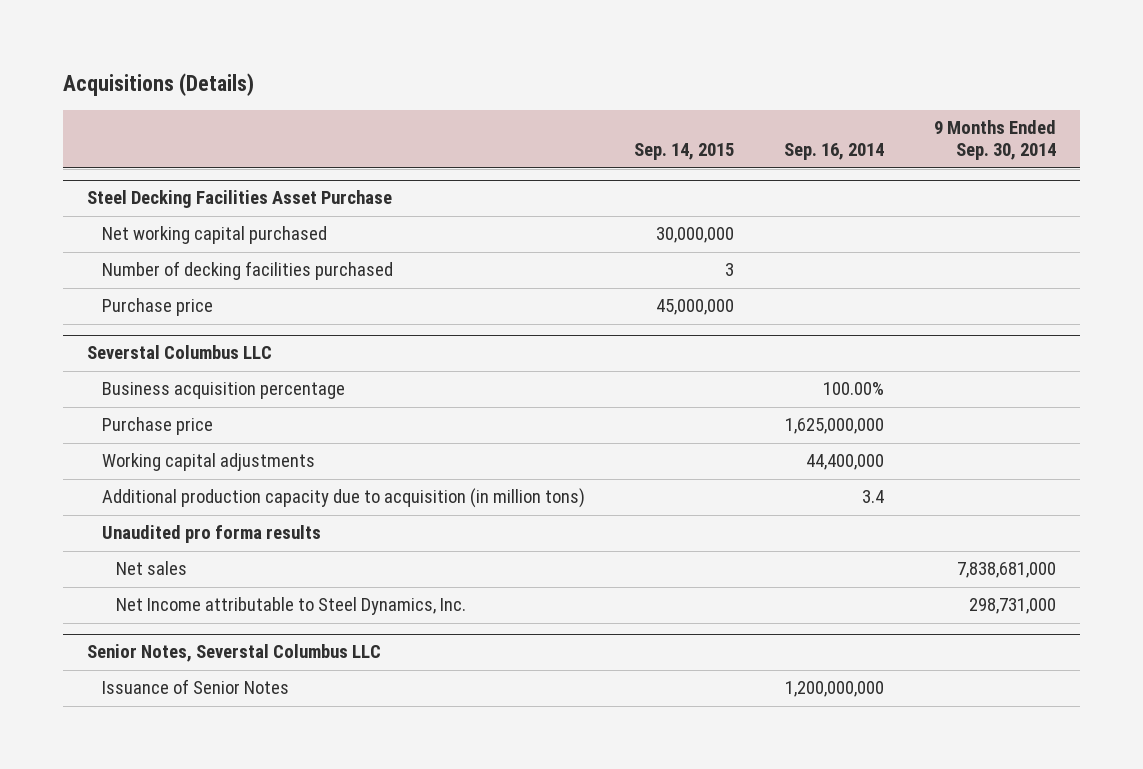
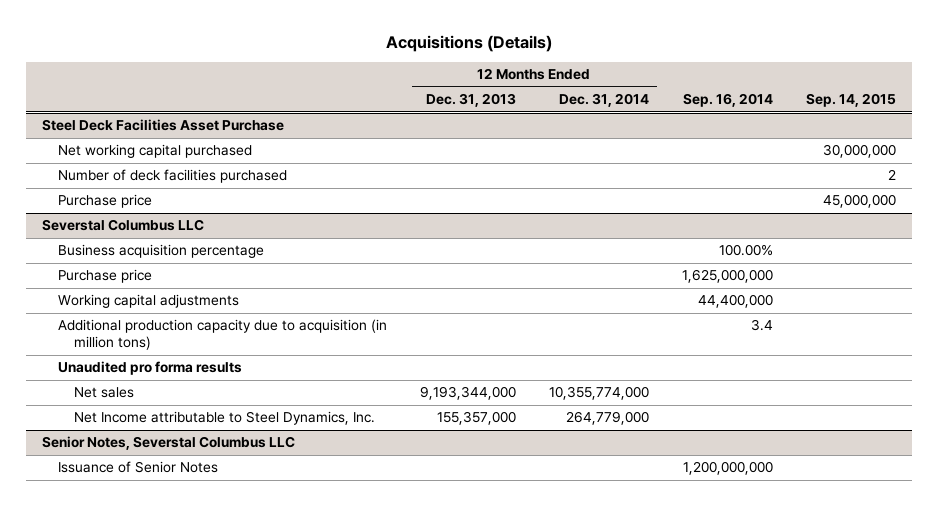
- | Sep. 14, 2015 | Sep. 16, 2014 | 9 Months Ended Sep. 30, 2014
+ | 12 Months Ended Dec. 31, 2013 | 12 Months Ended Dec. 31, 2014 | Sep. 16, 2014 | Sep. 14, 2015
- Steel Decking Facilities Asset Purchase
+ Steel Deck Facilities Asset Purchase
- Number of decking facilities purchased | 3 | |
+ Number of deck facilities purchased | | | | 2

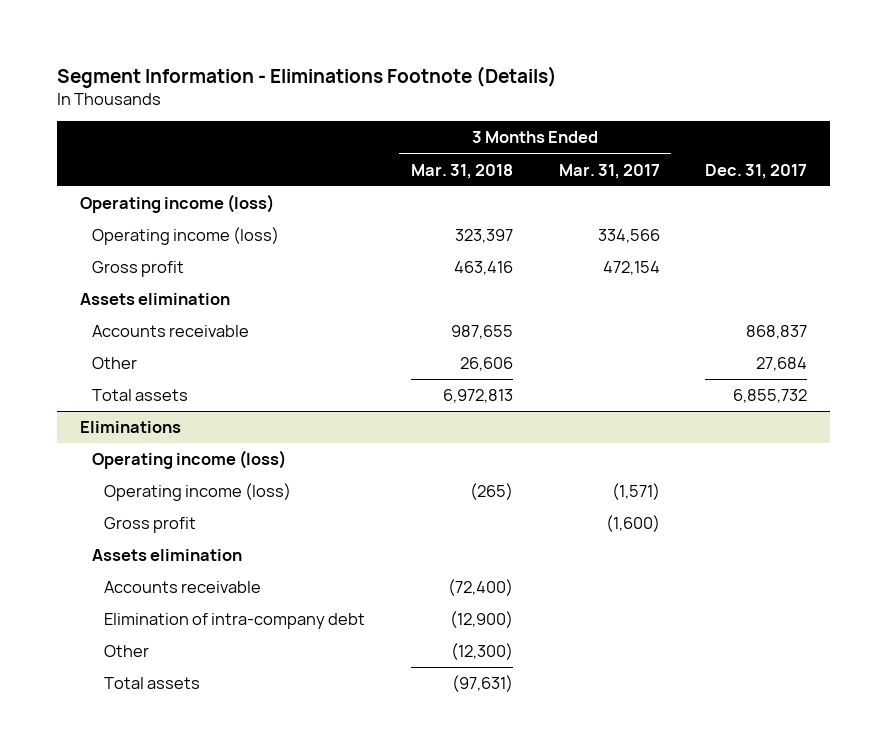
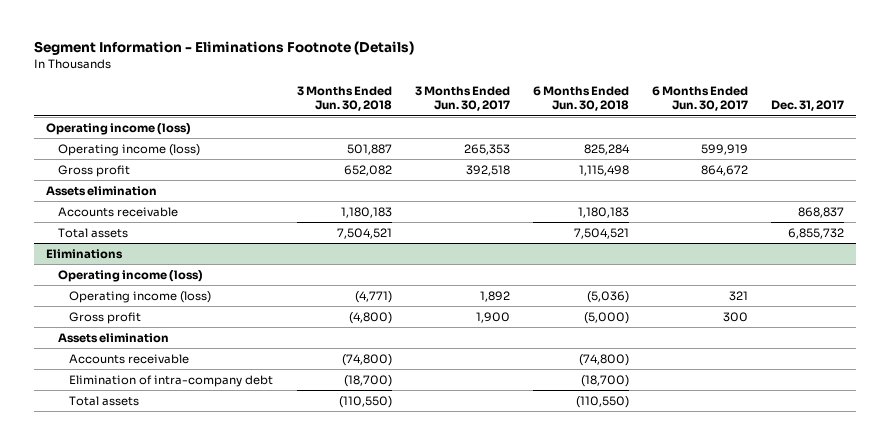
- | 3 Months Ended Mar. 31, 2018 | 3 Months Ended Mar. 31, 2017 | Dec. 31, 2017
+ | 3 Months Ended Jun. 30, 2018 | 3 Months Ended Jun. 30, 2017 | 6 Months Ended Jun. 30, 2018 | 6 Months Ended Jun. 30, 2017 | Dec. 31, 2017
- Other | 26,606 | | 27,684
@ Eliminations
- Other | (12,300) | |

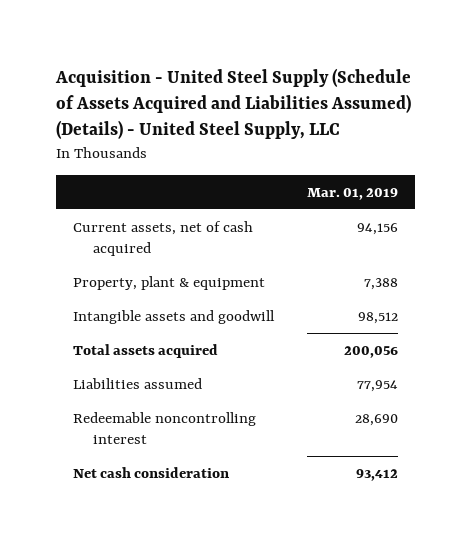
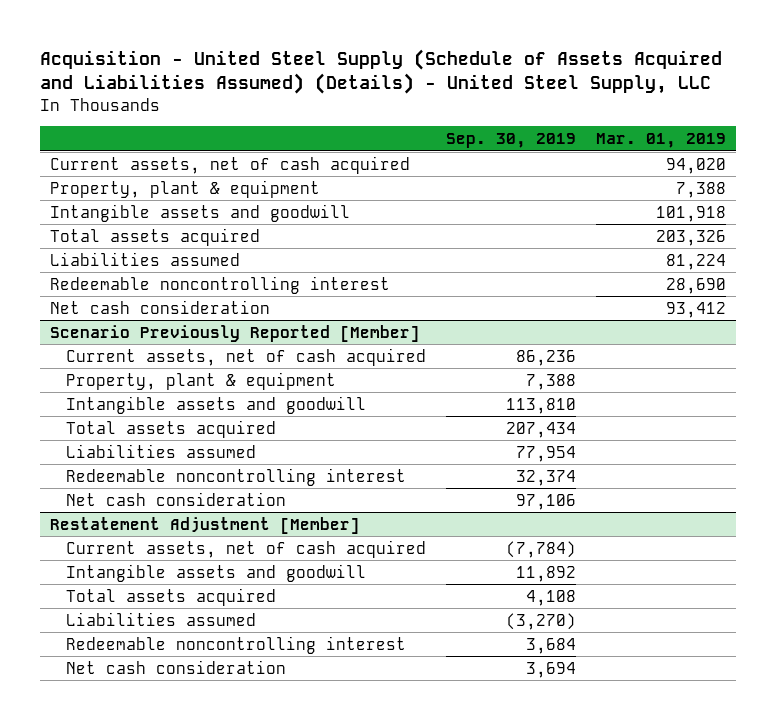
- | Mar. 01, 2019
+ | Sep. 30, 2019 | Mar. 01, 2019
- Current assets, net of cash acquired | 94,156
+ Current assets, net of cash acquired | | 94,020
- Intangible assets and goodwill | 98,512
- Total assets acquired | 200,056
- Liabilities assumed | 77,954
+ Intangible assets and goodwill | | 101,918
+ Total assets acquired | | 203,326
+ Liabilities assumed | | 81,224
+ Scenario Previously Reported [Member]
+ Current assets, net of cash acquired | 86,236 |
+ Property, plant & equipment | 7,388 |
+ Intangible assets and goodwill | 113,810 |
+ Total assets acquired | 207,434 |
+ Liabilities assumed | 77,954 |
+ Redeemable noncontrolling interest | 32,374 |
+ Net cash consideration | 97,106 |
+ Restatement Adjustment [Member]
+ Current assets, net of cash acquired | (7,784) |
+ Intangible assets and goodwill | 11,892 |
+ Total assets acquired | 4,108 |
+ Liabilities assumed | (3,270) |
+ Redeemable noncontrolling interest | 3,684 |
+ Net cash consideration | 3,694 |

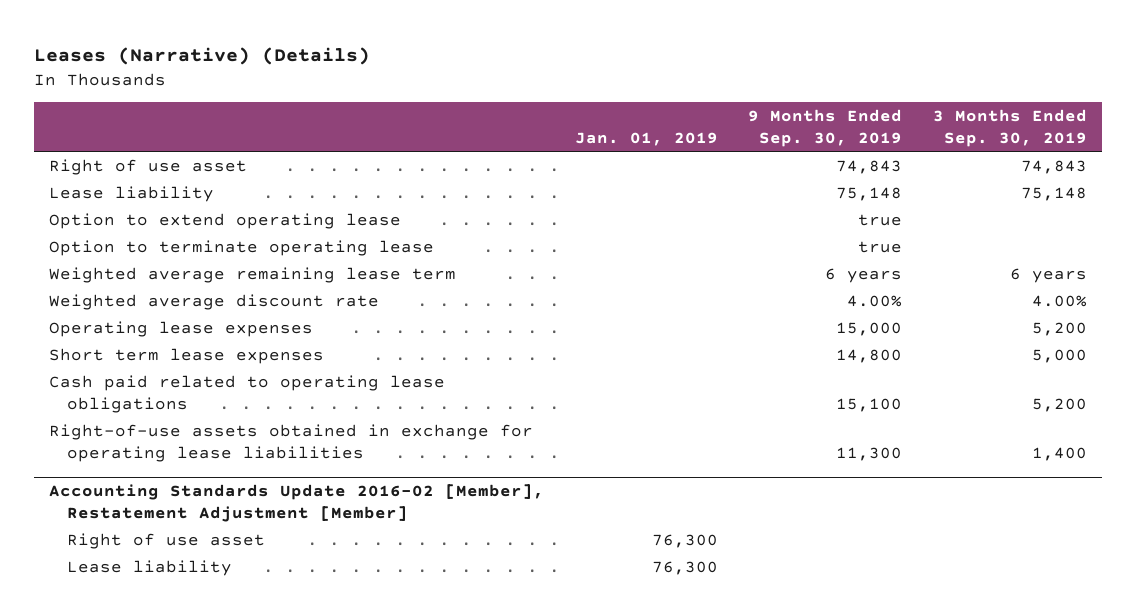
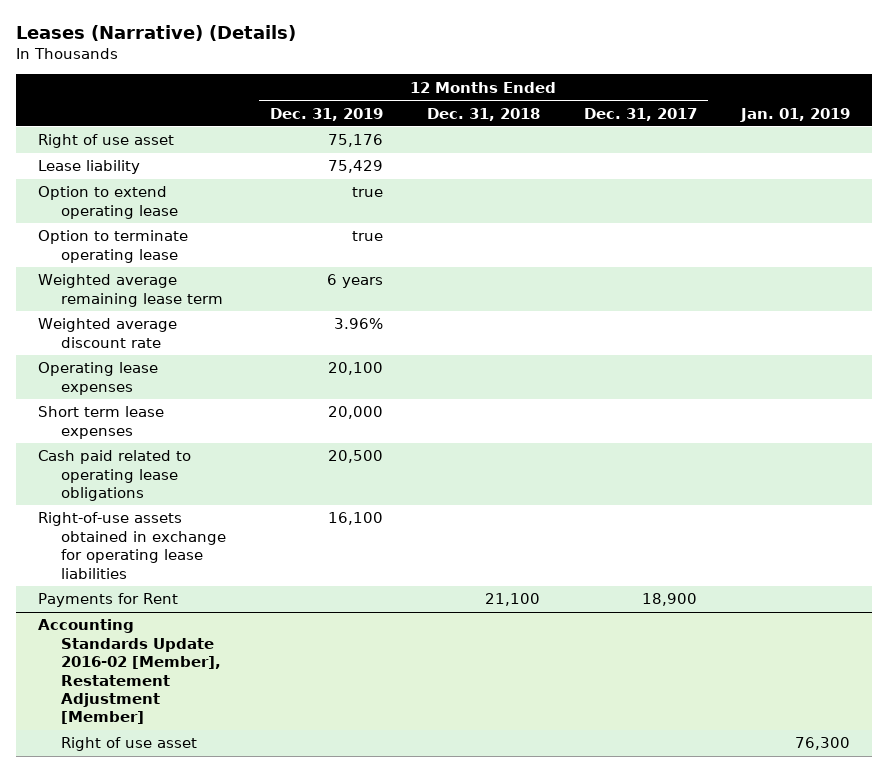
- | Jan. 01, 2019 | 9 Months Ended Sep. 30, 2019 | 3 Months Ended Sep. 30, 2019
+ | 12 Months Ended Dec. 31, 2019 | 12 Months Ended Dec. 31, 2018 | 12 Months Ended Dec. 31, 2017 | Jan. 01, 2019
+ Payments for Rent | | 21,100 | 18,900 |
@ Accounting Standards Update 2016-02 [Member], Restatement Adjustment [Member]
- Lease liability | 76,300 | |

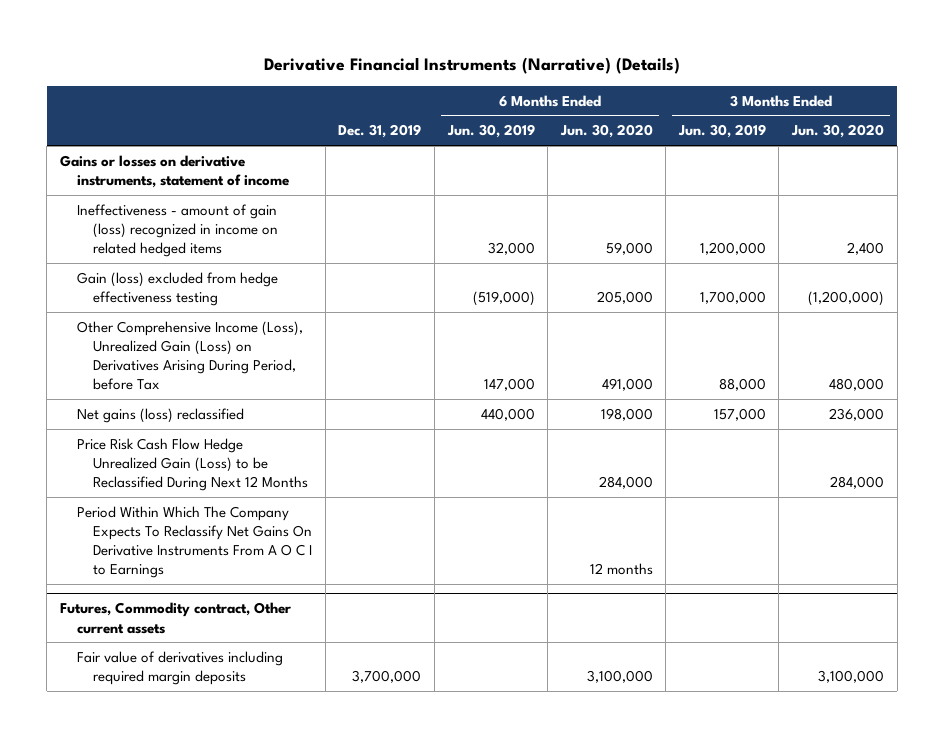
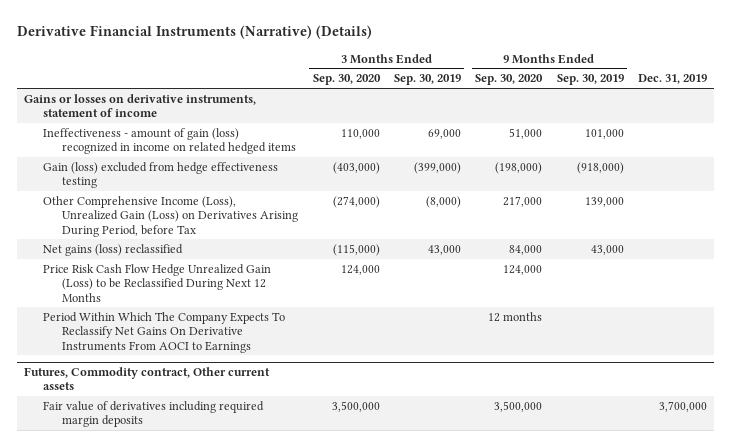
- | Dec. 31, 2019 | 6 Months Ended Jun. 30, 2019 | 6 Months Ended Jun. 30, 2020 | 3 Months Ended Jun. 30, 2019 | 3 Months Ended Jun. 30, 2020
+ | 3 Months Ended Sep. 30, 2020 | 3 Months Ended Sep. 30, 2019 | 9 Months Ended Sep. 30, 2020 | 9 Months Ended Sep. 30, 2019 | Dec. 31, 2019
- Period Within Which The Company Expects To Reclassify Net Gains On Derivative Instruments From A O C I to Earnings | | | 12 months | |
+ Period Within Which The Company Expects To Reclassify Net Gains On Derivative Instruments From AOCI to Earnings | | | 12 months | |

